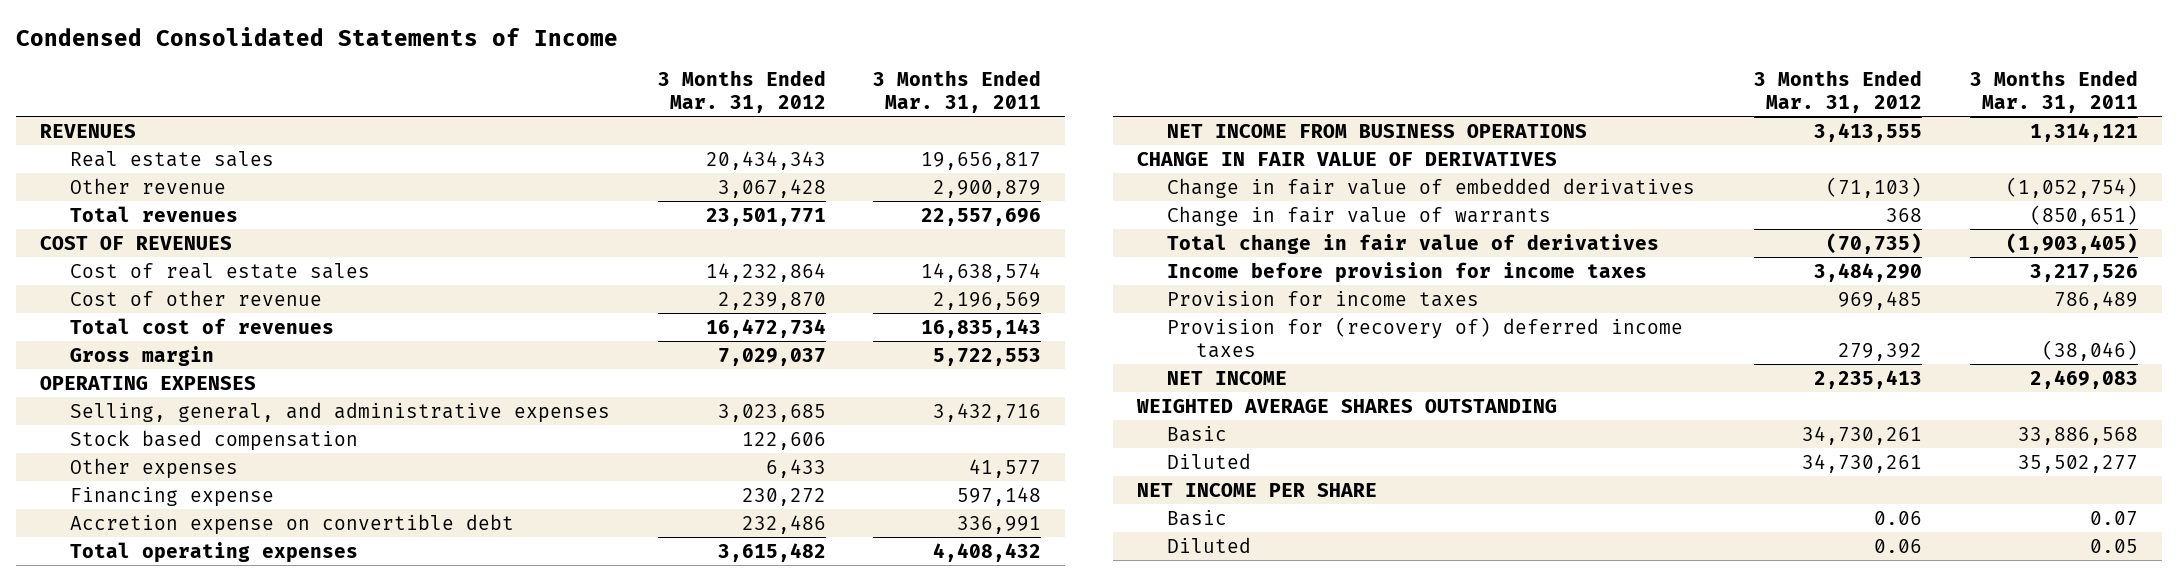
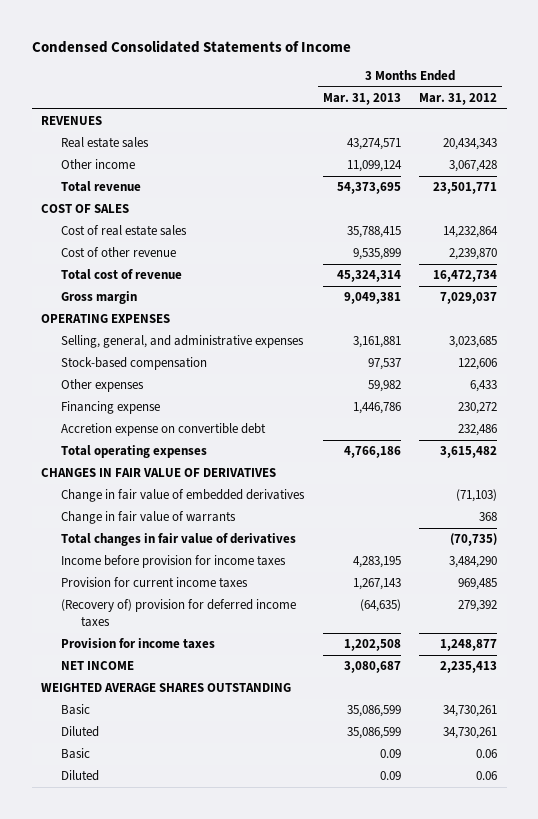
- | 3 Months Ended Mar. 31, 2012 | 3 Months Ended Mar. 31, 2011
+ | 3 Months Ended Mar. 31, 2013 | 3 Months Ended Mar. 31, 2012
- Other revenue | 3,067,428 | 2,900,879
- Total revenues | 23,501,771 | 22,557,696
- COST OF REVENUES
+ Other income | 11,099,124 | 3,067,428
+ Total revenue | 54,373,695 | 23,501,771
+ COST OF SALES
- Total cost of revenues | 16,472,734 | 16,835,143
+ Total cost of revenue | 45,324,314 | 16,472,734
- Stock based compensation | 122,606 |
+ Stock-based compensation | 97,537 | 122,606
- NET INCOME FROM BUSINESS OPERATIONS | 3,413,555 | 1,314,121
- CHANGE IN FAIR VALUE OF DERIVATIVES
+ CHANGES IN FAIR VALUE OF DERIVATIVES
- Total change in fair value of derivatives | (70,735) | (1,903,405)
+ Total changes in fair value of derivatives | | (70,735)
- Provision for income taxes | 969,485 | 786,489
- Provision for (recovery of) deferred income taxes | 279,392 | (38,046)
+ Provision for current income taxes | 1,267,143 | 969,485
+ (Recovery of) provision for deferred income taxes | (64,635) | 279,392
+ Provision for income taxes | 1,202,508 | 1,248,877
- NET INCOME PER SHARE

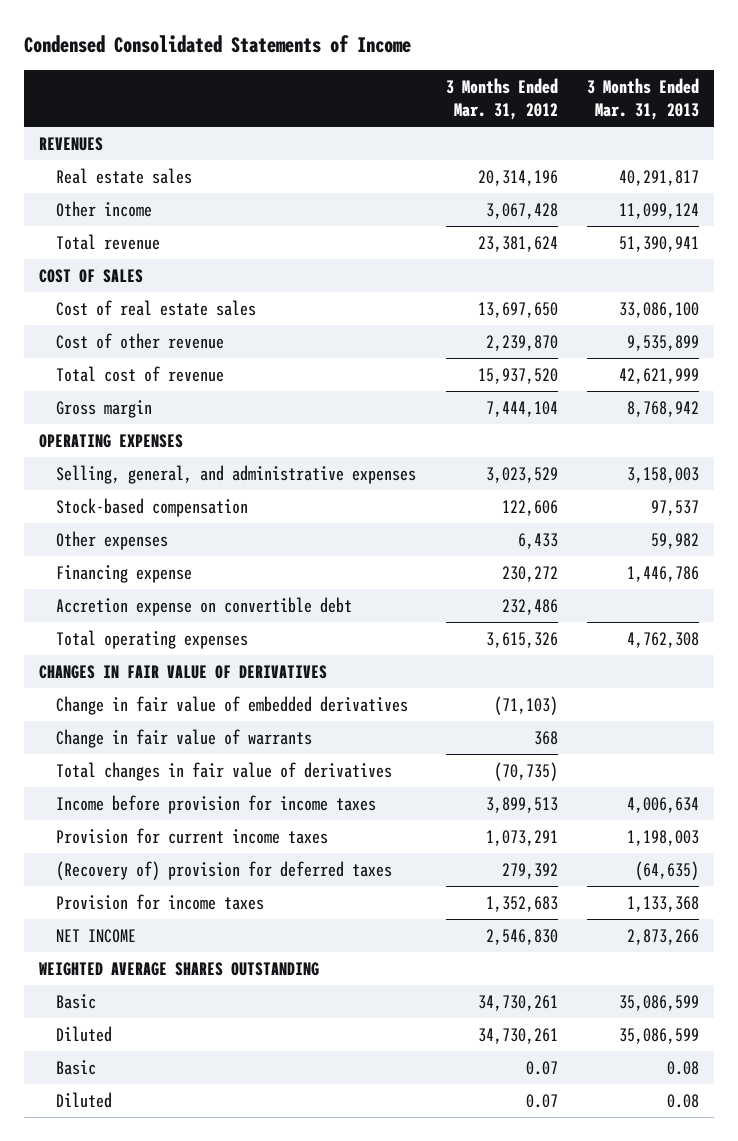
- | 3 Months Ended Mar. 31, 2013 | 3 Months Ended Mar. 31, 2012
+ | 3 Months Ended Mar. 31, 2012 | 3 Months Ended Mar. 31, 2013
- Real estate sales | 43,274,571 | 20,434,343
+ Real estate sales | 20,314,196 | 40,291,817
- Total revenue | 54,373,695 | 23,501,771
+ Total revenue | 23,381,624 | 51,390,941
- Cost of real estate sales | 35,788,415 | 14,232,864
+ Cost of real estate sales | 13,697,650 | 33,086,100
- Total cost of revenue | 45,324,314 | 16,472,734
- Gross margin | 9,049,381 | 7,029,037
+ Total cost of revenue | 15,937,520 | 42,621,999
+ Gross margin | 7,444,104 | 8,768,942
- Selling, general, and administrative expenses | 3,161,881 | 3,023,685
+ Selling, general, and administrative expenses | 3,023,529 | 3,158,003
- Total operating expenses | 4,766,186 | 3,615,482
+ Total operating expenses | 3,615,326 | 4,762,308
- Income before provision for income taxes | 4,283,195 | 3,484,290
- Provision for current income taxes | 1,267,143 | 969,485
- (Recovery of) provision for deferred income taxes | (64,635) | 279,392
- Provision for income taxes | 1,202,508 | 1,248,877
- NET INCOME | 3,080,687 | 2,235,413
+ Income before provision for income taxes | 3,899,513 | 4,006,634
+ Provision for current income taxes | 1,073,291 | 1,198,003
+ (Recovery of) provision for deferred taxes | 279,392 | (64,635)
+ Provision for income taxes | 1,352,683 | 1,133,368
+ NET INCOME | 2,546,830 | 2,873,266
- Basic | 0.09 | 0.06
- Diluted | 0.09 | 0.06
+ Basic | 0.07 | 0.08
+ Diluted | 0.07 | 0.08

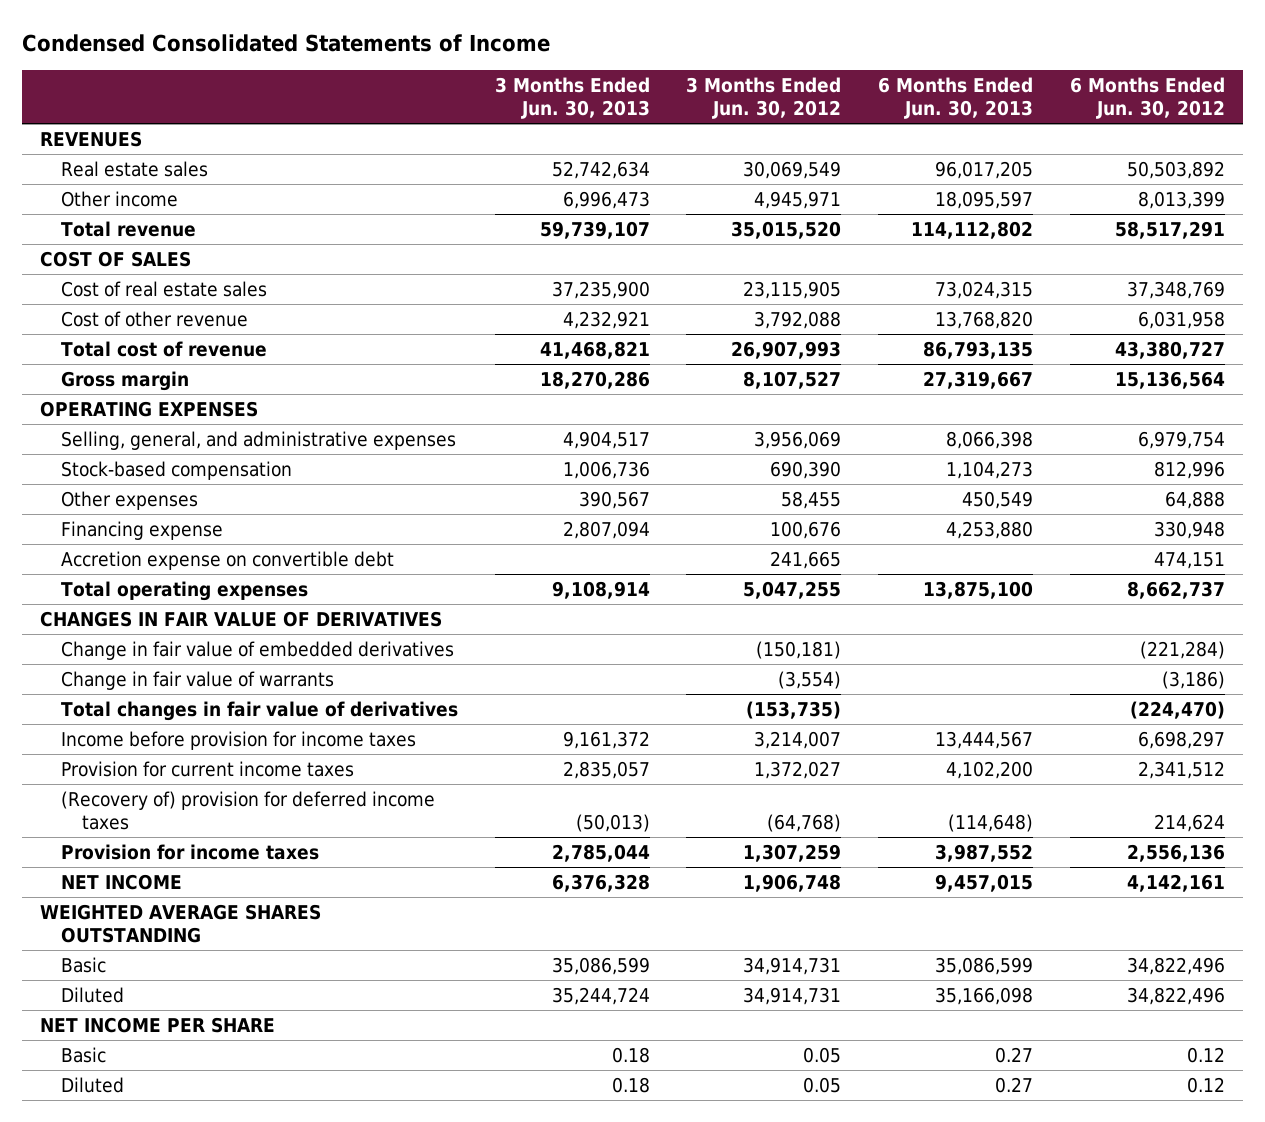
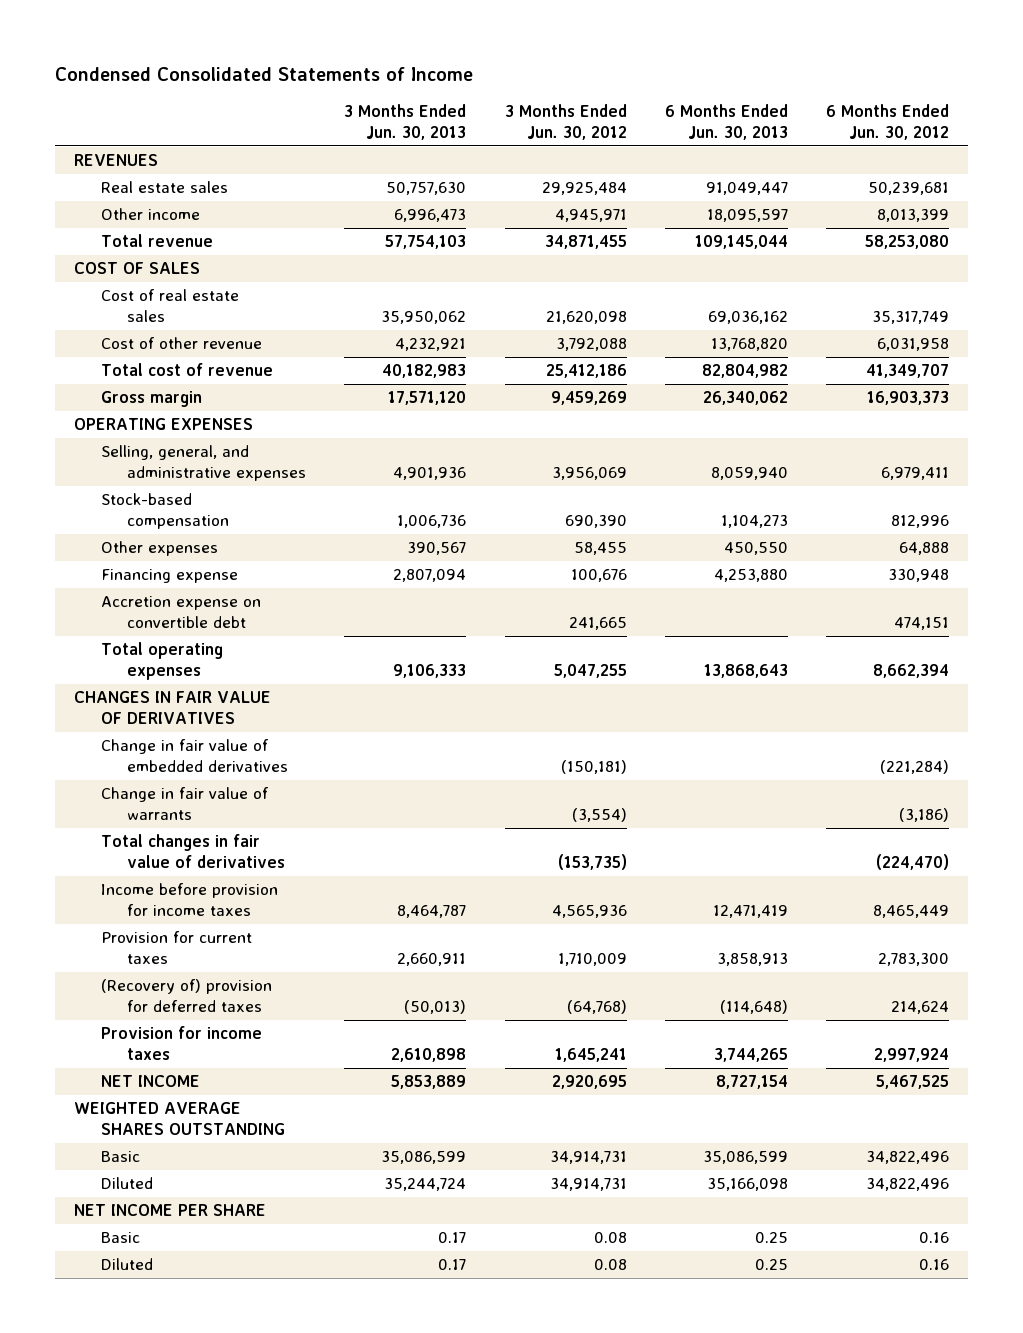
- Real estate sales | 52,742,634 | 30,069,549 | 96,017,205 | 50,503,892
+ Real estate sales | 50,757,630 | 29,925,484 | 91,049,447 | 50,239,681
- Total revenue | 59,739,107 | 35,015,520 | 114,112,802 | 58,517,291
+ Total revenue | 57,754,103 | 34,871,455 | 109,145,044 | 58,253,080
- Cost of real estate sales | 37,235,900 | 23,115,905 | 73,024,315 | 37,348,769
+ Cost of real estate sales | 35,950,062 | 21,620,098 | 69,036,162 | 35,317,749
- Total cost of revenue | 41,468,821 | 26,907,993 | 86,793,135 | 43,380,727
- Gross margin | 18,270,286 | 8,107,527 | 27,319,667 | 15,136,564
+ Total cost of revenue | 40,182,983 | 25,412,186 | 82,804,982 | 41,349,707
+ Gross margin | 17,571,120 | 9,459,269 | 26,340,062 | 16,903,373
- Selling, general, and administrative expenses | 4,904,517 | 3,956,069 | 8,066,398 | 6,979,754
+ Selling, general, and administrative expenses | 4,901,936 | 3,956,069 | 8,059,940 | 6,979,411
- Other expenses | 390,567 | 58,455 | 450,549 | 64,888
+ Other expenses | 390,567 | 58,455 | 450,550 | 64,888
- Total operating expenses | 9,108,914 | 5,047,255 | 13,875,100 | 8,662,737
+ Total operating expenses | 9,106,333 | 5,047,255 | 13,868,643 | 8,662,394
- Income before provision for income taxes | 9,161,372 | 3,214,007 | 13,444,567 | 6,698,297
- Provision for current income taxes | 2,835,057 | 1,372,027 | 4,102,200 | 2,341,512
- (Recovery of) provision for deferred income taxes | (50,013) | (64,768) | (114,648) | 214,624
- Provision for income taxes | 2,785,044 | 1,307,259 | 3,987,552 | 2,556,136
- NET INCOME | 6,376,328 | 1,906,748 | 9,457,015 | 4,142,161
+ Income before provision for income taxes | 8,464,787 | 4,565,936 | 12,471,419 | 8,465,449
+ Provision for current taxes | 2,660,911 | 1,710,009 | 3,858,913 | 2,783,300
+ (Recovery of) provision for deferred taxes | (50,013) | (64,768) | (114,648) | 214,624
+ Provision for income taxes | 2,610,898 | 1,645,241 | 3,744,265 | 2,997,924
+ NET INCOME | 5,853,889 | 2,920,695 | 8,727,154 | 5,467,525
- Basic | 0.18 | 0.05 | 0.27 | 0.12
- Diluted | 0.18 | 0.05 | 0.27 | 0.12
+ Basic | 0.17 | 0.08 | 0.25 | 0.16
+ Diluted | 0.17 | 0.08 | 0.25 | 0.16

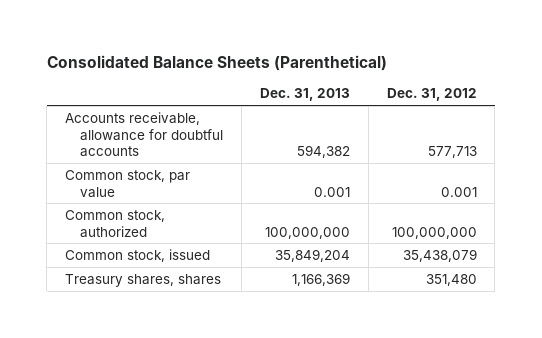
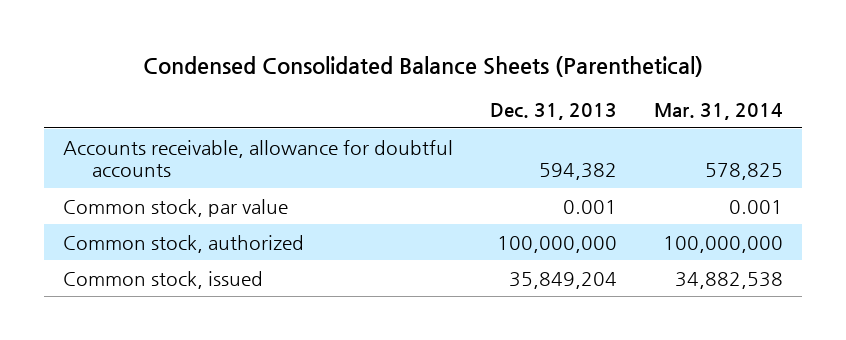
- Consolidated Balance Sheets (Parenthetical)
+ Condensed Consolidated Balance Sheets (Parenthetical)
- | Dec. 31, 2013 | Dec. 31, 2012
+ | Dec. 31, 2013 | Mar. 31, 2014
- Treasury shares, shares | 1,166,369 | 351,480

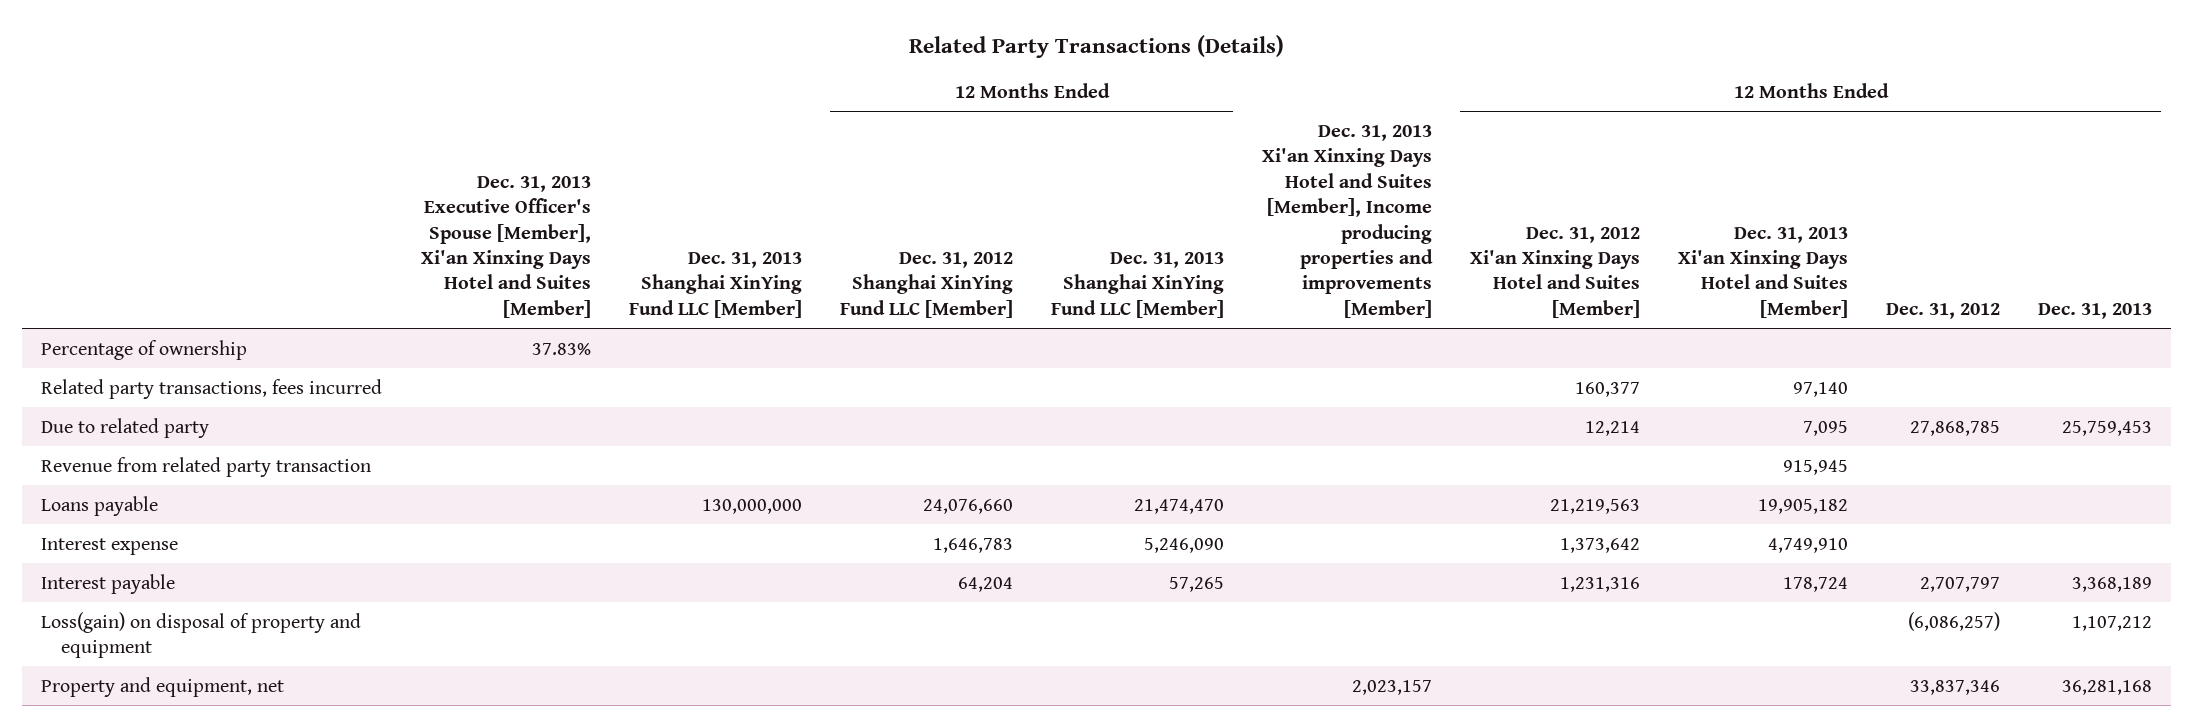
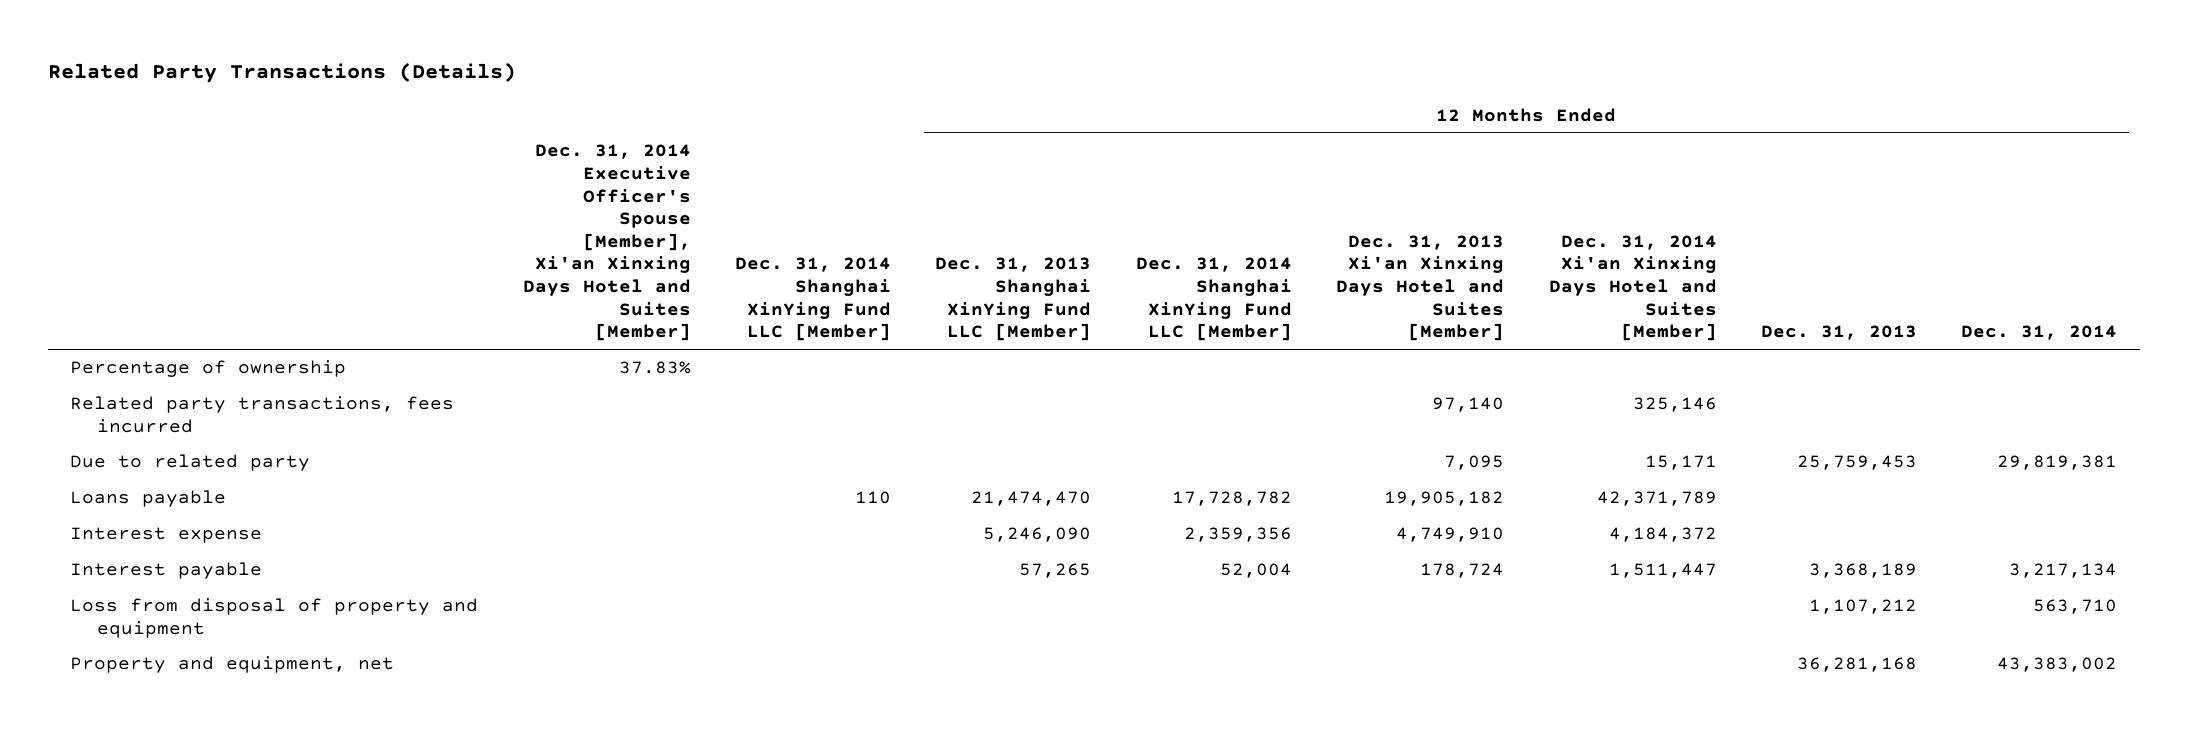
- | Dec. 31, 2013 Executive Officer's Spouse [Member], Xi'an Xinxing Days Hotel and Suites [Member] | Dec. 31, 2013 Shanghai XinYing Fund LLC [Member] | 12 Months Ended Dec. 31, 2012 Shanghai XinYing Fund LLC [Member] | 12 Months Ended Dec. 31, 2013 Shanghai XinYing Fund LLC [Member] | Dec. 31, 2013 Xi'an Xinxing Days Hotel and Suites [Member], Income producing properties and improvements [Member] | 12 Months Ended Dec. 31, 2012 Xi'an Xinxing Days Hotel and Suites [Member] | 12 Months Ended Dec. 31, 2013 Xi'an Xinxing Days Hotel and Suites [Member] | 12 Months Ended Dec. 31, 2012 | 12 Months Ended Dec. 31, 2013
+ | Dec. 31, 2014 Executive Officer's Spouse [Member], Xi'an Xinxing Days Hotel and Suites [Member] | Dec. 31, 2014 Shanghai XinYing Fund LLC [Member] | 12 Months Ended Dec. 31, 2013 Shanghai XinYing Fund LLC [Member] | 12 Months Ended Dec. 31, 2014 Shanghai XinYing Fund LLC [Member] | 12 Months Ended Dec. 31, 2013 Xi'an Xinxing Days Hotel and Suites [Member] | 12 Months Ended Dec. 31, 2014 Xi'an Xinxing Days Hotel and Suites [Member] | 12 Months Ended Dec. 31, 2013 | 12 Months Ended Dec. 31, 2014
- Revenue from related party transaction | | | | | | | 915,945 | |
- Loss(gain) on disposal of property and equipment | | | | | | | | (6,086,257) | 1,107,212
+ Loss from disposal of property and equipment | | | | | | | 1,107,212 | 563,710

